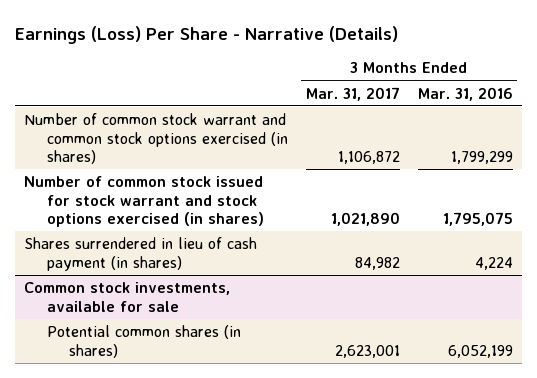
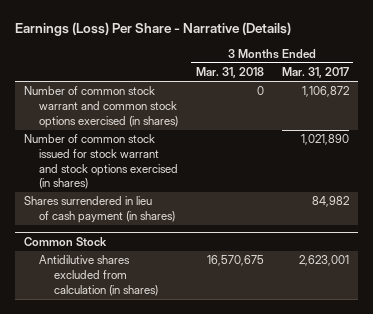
- | 3 Months Ended Mar. 31, 2017 | 3 Months Ended Mar. 31, 2016
+ | 3 Months Ended Mar. 31, 2018 | 3 Months Ended Mar. 31, 2017
- Common stock investments, available for sale
- Potential common shares (in shares) | 2,623,001 | 6,052,199
+ Common Stock
+ Antidilutive shares excluded from calculation (in shares) | 16,570,675 | 2,623,001

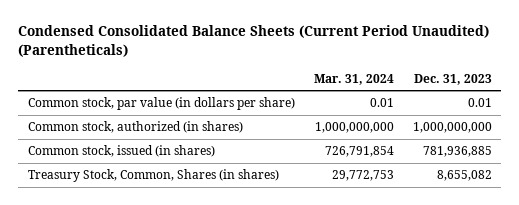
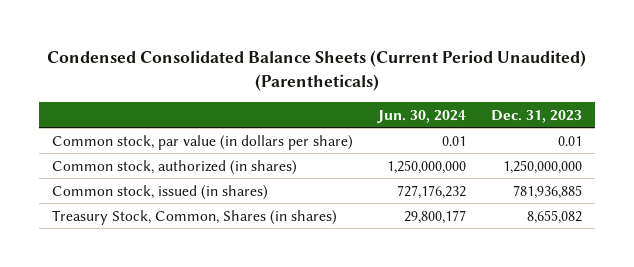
- | Mar. 31, 2024 | Dec. 31, 2023
+ | Jun. 30, 2024 | Dec. 31, 2023
- Common stock, authorized (in shares) | 1,000,000,000 | 1,000,000,000
+ Common stock, authorized (in shares) | 1,250,000,000 | 1,250,000,000

